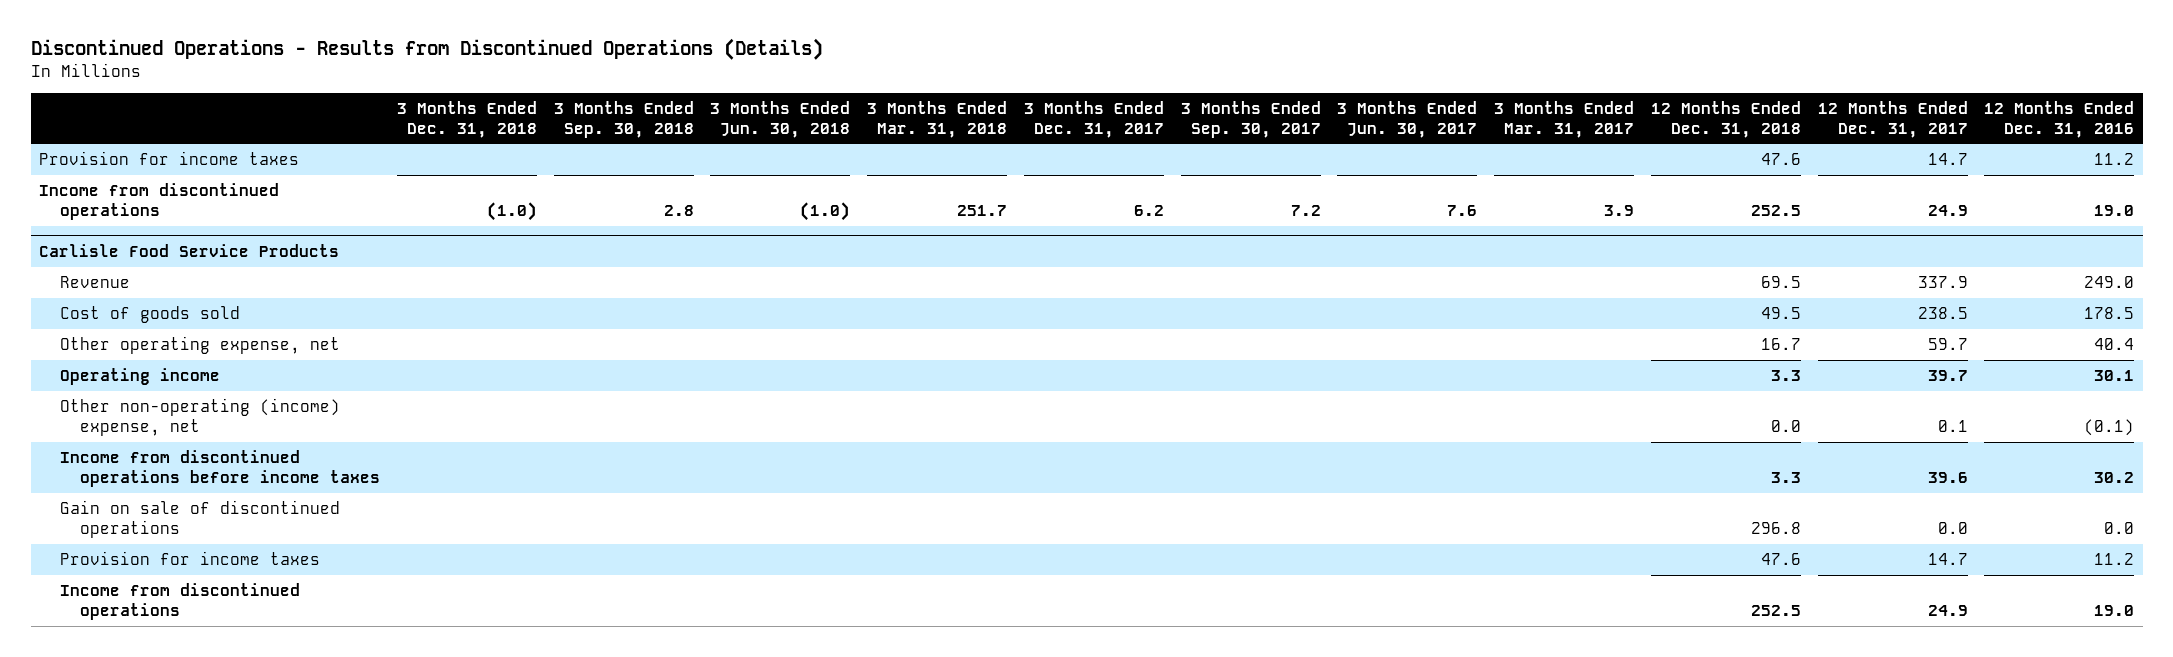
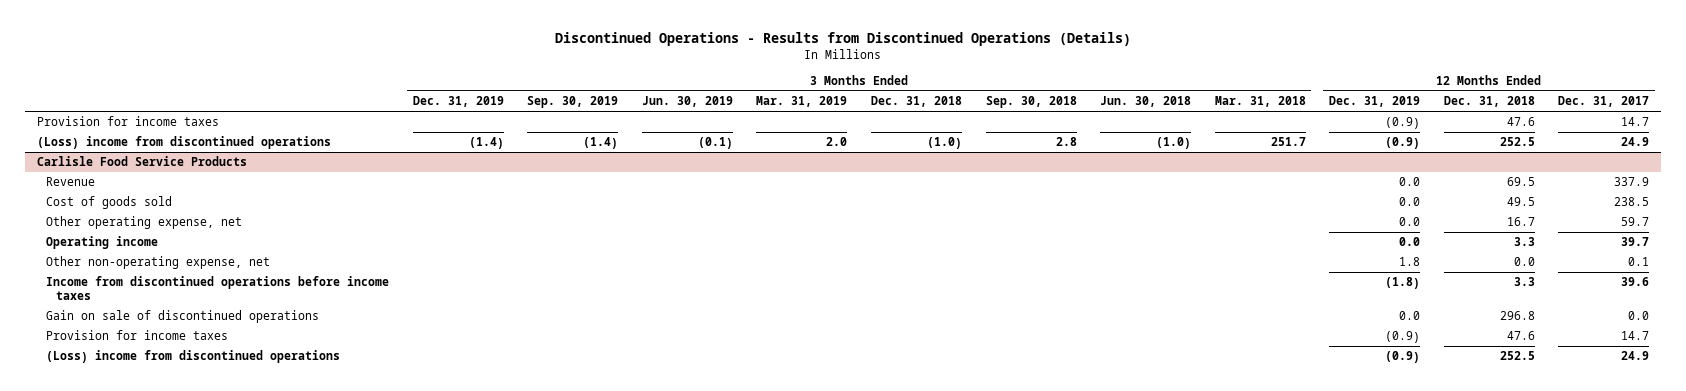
- | 3 Months Ended Dec. 31, 2018 | 3 Months Ended Sep. 30, 2018 | 3 Months Ended Jun. 30, 2018 | 3 Months Ended Mar. 31, 2018 | 3 Months Ended Dec. 31, 2017 | 3 Months Ended Sep. 30, 2017 | 3 Months Ended Jun. 30, 2017 | 3 Months Ended Mar. 31, 2017 | 12 Months Ended Dec. 31, 2018 | 12 Months Ended Dec. 31, 2017 | 12 Months Ended Dec. 31, 2016
+ | 3 Months Ended Dec. 31, 2019 | 3 Months Ended Sep. 30, 2019 | 3 Months Ended Jun. 30, 2019 | 3 Months Ended Mar. 31, 2019 | 3 Months Ended Dec. 31, 2018 | 3 Months Ended Sep. 30, 2018 | 3 Months Ended Jun. 30, 2018 | 3 Months Ended Mar. 31, 2018 | 12 Months Ended Dec. 31, 2019 | 12 Months Ended Dec. 31, 2018 | 12 Months Ended Dec. 31, 2017
- Income from discontinued operations | (1.0) | 2.8 | (1.0) | 251.7 | 6.2 | 7.2 | 7.6 | 3.9 | 252.5 | 24.9 | 19.0
+ (Loss) income from discontinued operations | (1.4) | (1.4) | (0.1) | 2.0 | (1.0) | 2.8 | (1.0) | 251.7 | (0.9) | 252.5 | 24.9
@ Carlisle Food Service Products
- Other non-operating (income) expense, net | | | | | | | | | 0.0 | 0.1 | (0.1)
+ Other non-operating expense, net | | | | | | | | | 1.8 | 0.0 | 0.1
- Income from discontinued operations | | | | | | | | | 252.5 | 24.9 | 19.0
+ (Loss) income from discontinued operations | | | | | | | | | (0.9) | 252.5 | 24.9

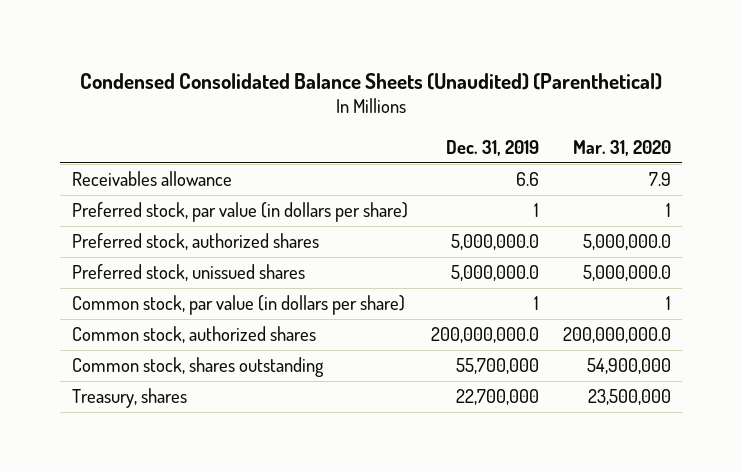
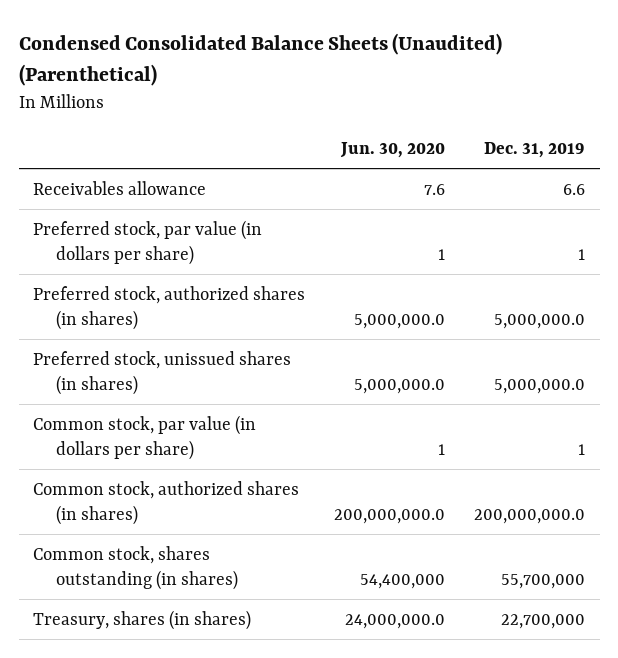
- | Dec. 31, 2019 | Mar. 31, 2020
+ | Jun. 30, 2020 | Dec. 31, 2019
- Preferred stock, authorized shares | 5,000,000.0 | 5,000,000.0
- Preferred stock, unissued shares | 5,000,000.0 | 5,000,000.0
+ Preferred stock, authorized shares (in shares) | 5,000,000.0 | 5,000,000.0
+ Preferred stock, unissued shares (in shares) | 5,000,000.0 | 5,000,000.0
- Common stock, authorized shares | 200,000,000.0 | 200,000,000.0
- Common stock, shares outstanding | 55,700,000 | 54,900,000
- Treasury, shares | 22,700,000 | 23,500,000
+ Common stock, authorized shares (in shares) | 200,000,000.0 | 200,000,000.0
+ Common stock, shares outstanding (in shares) | 54,400,000 | 55,700,000
+ Treasury, shares (in shares) | 24,000,000.0 | 22,700,000

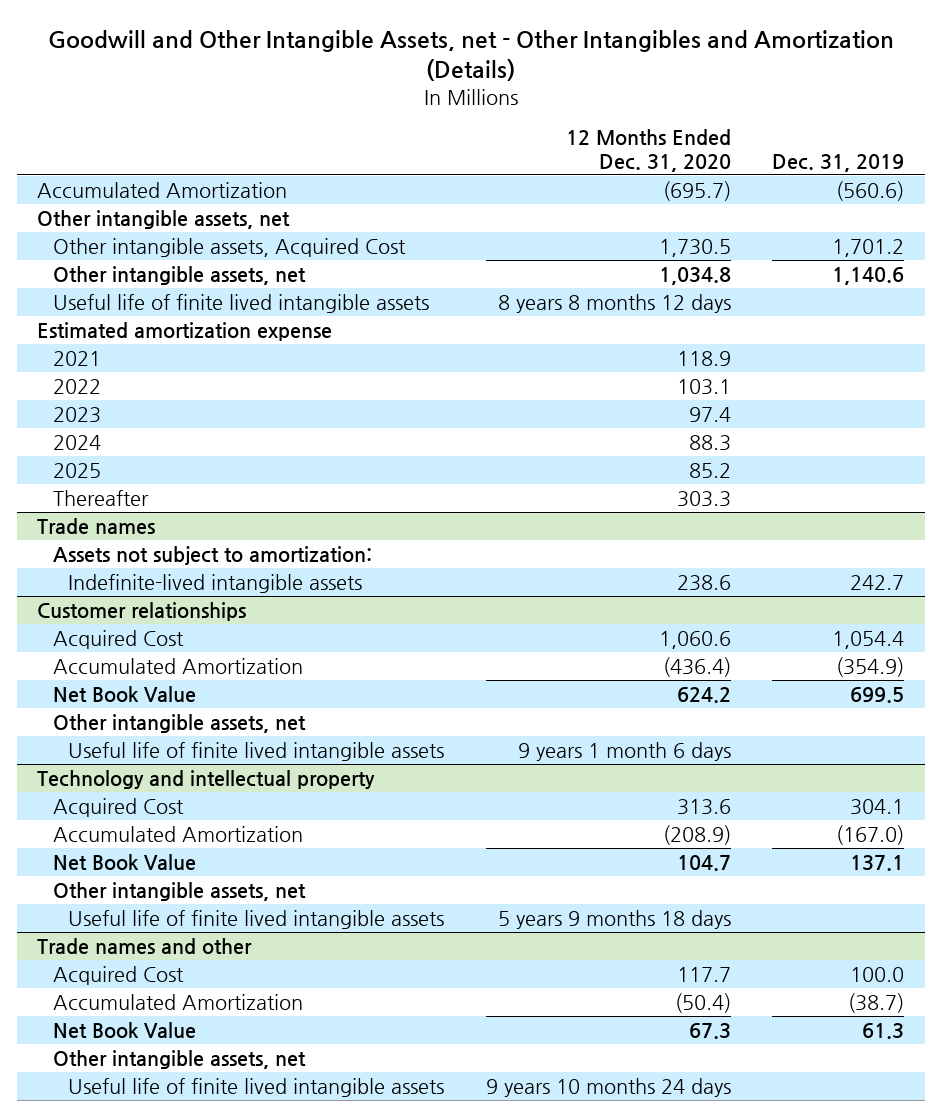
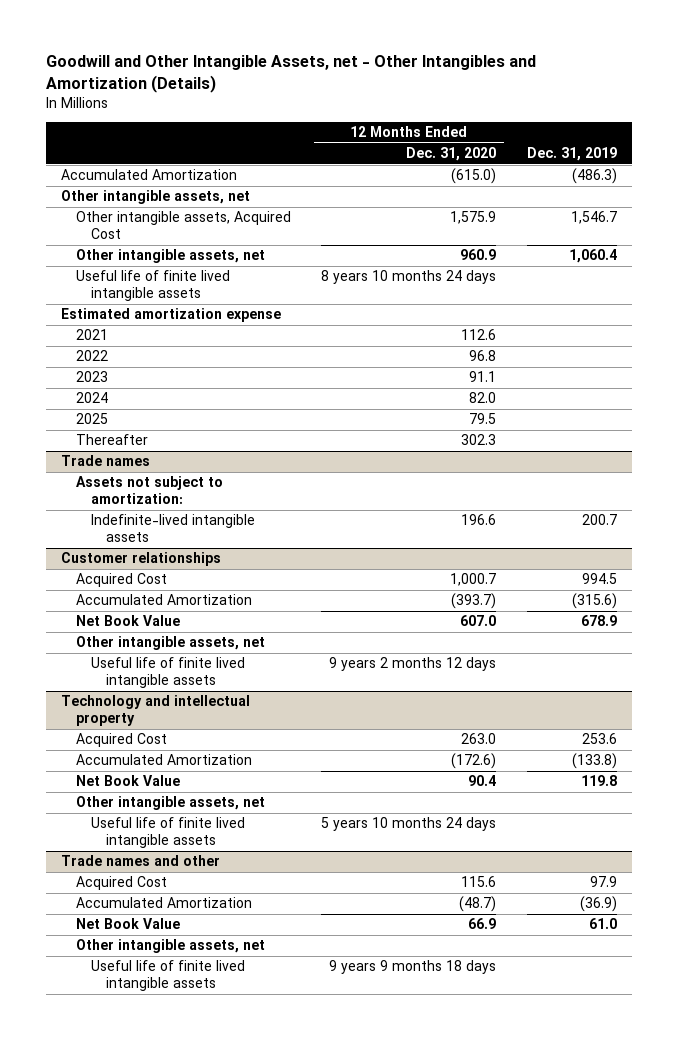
- Accumulated Amortization | (695.7) | (560.6)
+ Accumulated Amortization | (615.0) | (486.3)
- Other intangible assets, Acquired Cost | 1,730.5 | 1,701.2
- Other intangible assets, net | 1,034.8 | 1,140.6
- Useful life of finite lived intangible assets | 8 years 8 months 12 days |
+ Other intangible assets, Acquired Cost | 1,575.9 | 1,546.7
+ Other intangible assets, net | 960.9 | 1,060.4
+ Useful life of finite lived intangible assets | 8 years 10 months 24 days |
- 2021 | 118.9 |
- 2022 | 103.1 |
- 2023 | 97.4 |
- 2024 | 88.3 |
- 2025 | 85.2 |
- Thereafter | 303.3 |
+ 2021 | 112.6 |
+ 2022 | 96.8 |
+ 2023 | 91.1 |
+ 2024 | 82.0 |
+ 2025 | 79.5 |
+ Thereafter | 302.3 |
@ Trade names
- Indefinite-lived intangible assets | 238.6 | 242.7
+ Indefinite-lived intangible assets | 196.6 | 200.7
@ Customer relationships
- Acquired Cost | 1,060.6 | 1,054.4
- Accumulated Amortization | (436.4) | (354.9)
- Net Book Value | 624.2 | 699.5
+ Acquired Cost | 1,000.7 | 994.5
+ Accumulated Amortization | (393.7) | (315.6)
+ Net Book Value | 607.0 | 678.9
- Useful life of finite lived intangible assets | 9 years 1 month 6 days |
+ Useful life of finite lived intangible assets | 9 years 2 months 12 days |
@ Technology and intellectual property
- Acquired Cost | 313.6 | 304.1
- Accumulated Amortization | (208.9) | (167.0)
- Net Book Value | 104.7 | 137.1
+ Acquired Cost | 263.0 | 253.6
+ Accumulated Amortization | (172.6) | (133.8)
+ Net Book Value | 90.4 | 119.8
- Useful life of finite lived intangible assets | 5 years 9 months 18 days |
+ Useful life of finite lived intangible assets | 5 years 10 months 24 days |
@ Trade names and other
- Acquired Cost | 117.7 | 100.0
- Accumulated Amortization | (50.4) | (38.7)
- Net Book Value | 67.3 | 61.3
+ Acquired Cost | 115.6 | 97.9
+ Accumulated Amortization | (48.7) | (36.9)
+ Net Book Value | 66.9 | 61.0
- Useful life of finite lived intangible assets | 9 years 10 months 24 days |
+ Useful life of finite lived intangible assets | 9 years 9 months 18 days |

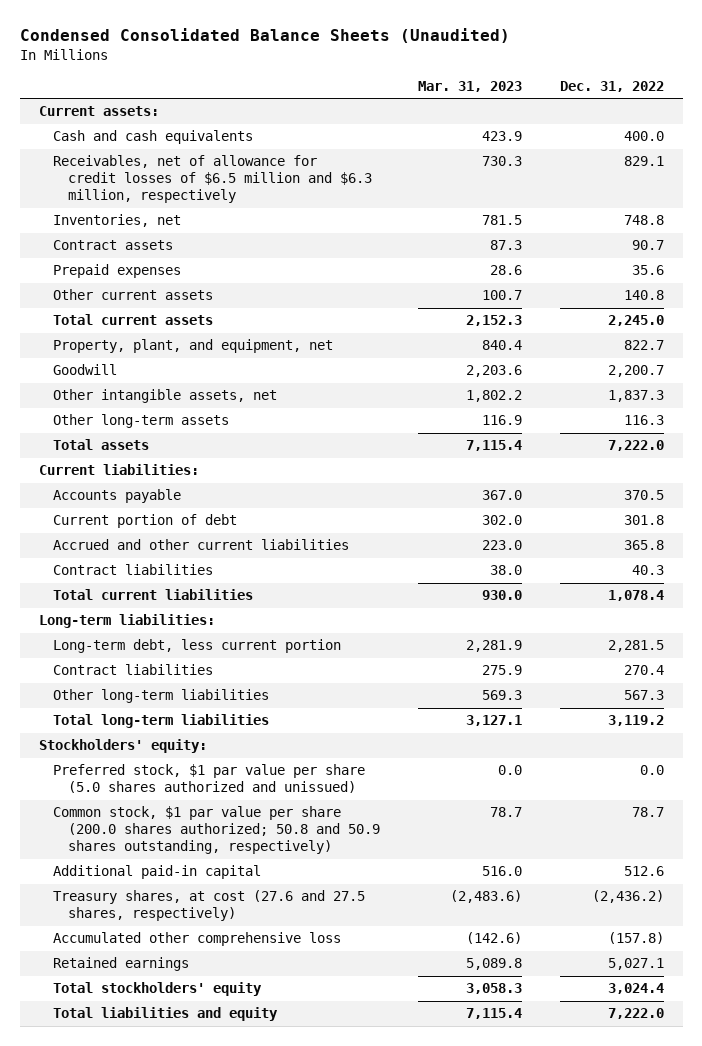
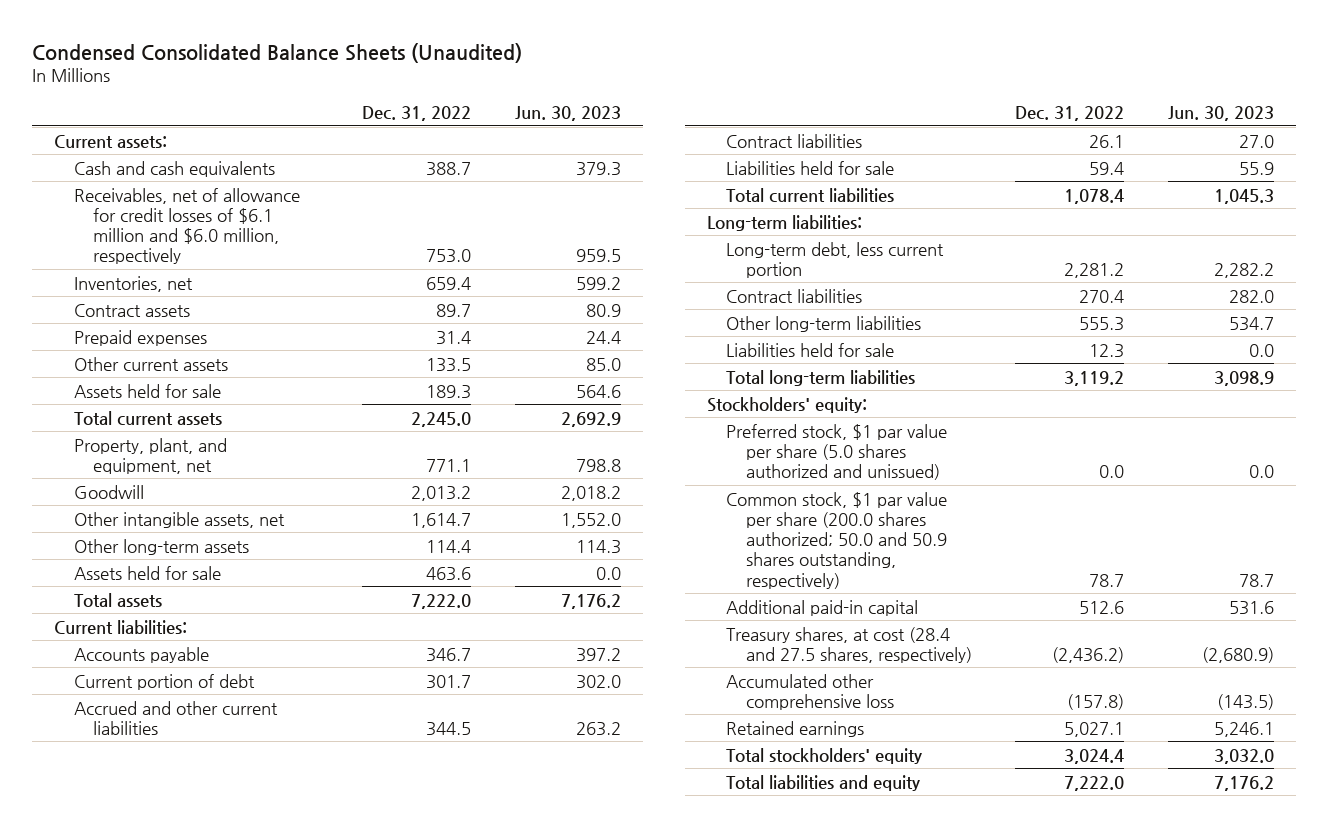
- | Mar. 31, 2023 | Dec. 31, 2022
+ | Dec. 31, 2022 | Jun. 30, 2023
- Cash and cash equivalents | 423.9 | 400.0
- Receivables, net of allowance for credit losses of $6.5 million and $6.3 million, respectively | 730.3 | 829.1
- Inventories, net | 781.5 | 748.8
- Contract assets | 87.3 | 90.7
- Prepaid expenses | 28.6 | 35.6
- Other current assets | 100.7 | 140.8
+ Cash and cash equivalents | 388.7 | 379.3
+ Receivables, net of allowance for credit losses of $6.1 million and $6.0 million, respectively | 753.0 | 959.5
+ Inventories, net | 659.4 | 599.2
+ Contract assets | 89.7 | 80.9
+ Prepaid expenses | 31.4 | 24.4
+ Other current assets | 133.5 | 85.0
+ Assets held for sale | 189.3 | 564.6
- Property, plant, and equipment, net | 840.4 | 822.7
- Goodwill | 2,203.6 | 2,200.7
- Other intangible assets, net | 1,802.2 | 1,837.3
- Other long-term assets | 116.9 | 116.3
+ Property, plant, and equipment, net | 771.1 | 798.8
+ Goodwill | 2,013.2 | 2,018.2
+ Other intangible assets, net | 1,614.7 | 1,552.0
+ Other long-term assets | 114.4 | 114.3
+ Assets held for sale | 463.6 | 0.0
- Accounts payable | 367.0 | 370.5
- Current portion of debt | 302.0 | 301.8
- Accrued and other current liabilities | 223.0 | 365.8
- Contract liabilities | 38.0 | 40.3
+ Accounts payable | 346.7 | 397.2
+ Current portion of debt | 301.7 | 302.0
+ Accrued and other current liabilities | 344.5 | 263.2
+ Contract liabilities | 26.1 | 27.0
+ Liabilities held for sale | 59.4 | 55.9
- Long-term debt, less current portion | 2,281.9 | 2,281.5
+ Long-term debt, less current portion | 2,281.2 | 2,282.2
- Other long-term liabilities | 569.3 | 567.3
+ Other long-term liabilities | 555.3 | 534.7
+ Liabilities held for sale | 12.3 | 0.0
- Common stock, $1 par value per share (200.0 shares authorized; 50.8 and 50.9 shares outstanding, respectively) | 78.7 | 78.7
+ Common stock, $1 par value per share (200.0 shares authorized; 50.0 and 50.9 shares outstanding, respectively) | 78.7 | 78.7
- Treasury shares, at cost (27.6 and 27.5 shares, respectively) | (2,483.6) | (2,436.2)
+ Treasury shares, at cost (28.4 and 27.5 shares, respectively) | (2,436.2) | (2,680.9)

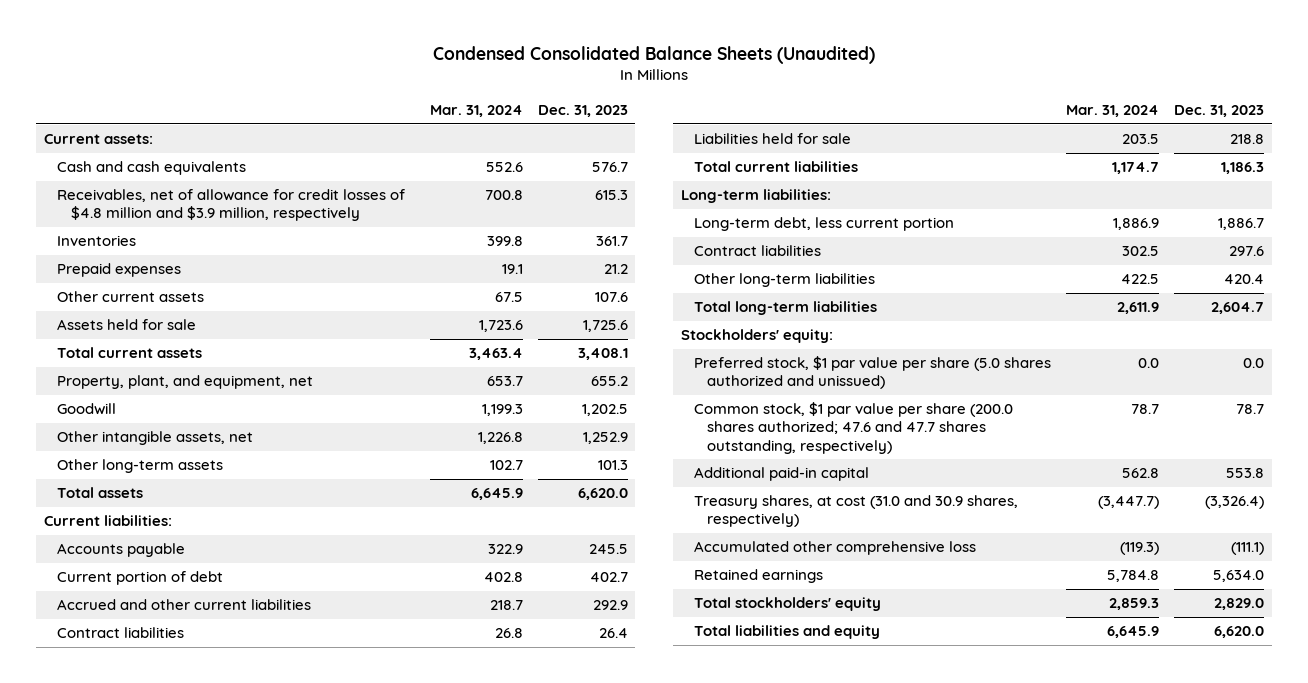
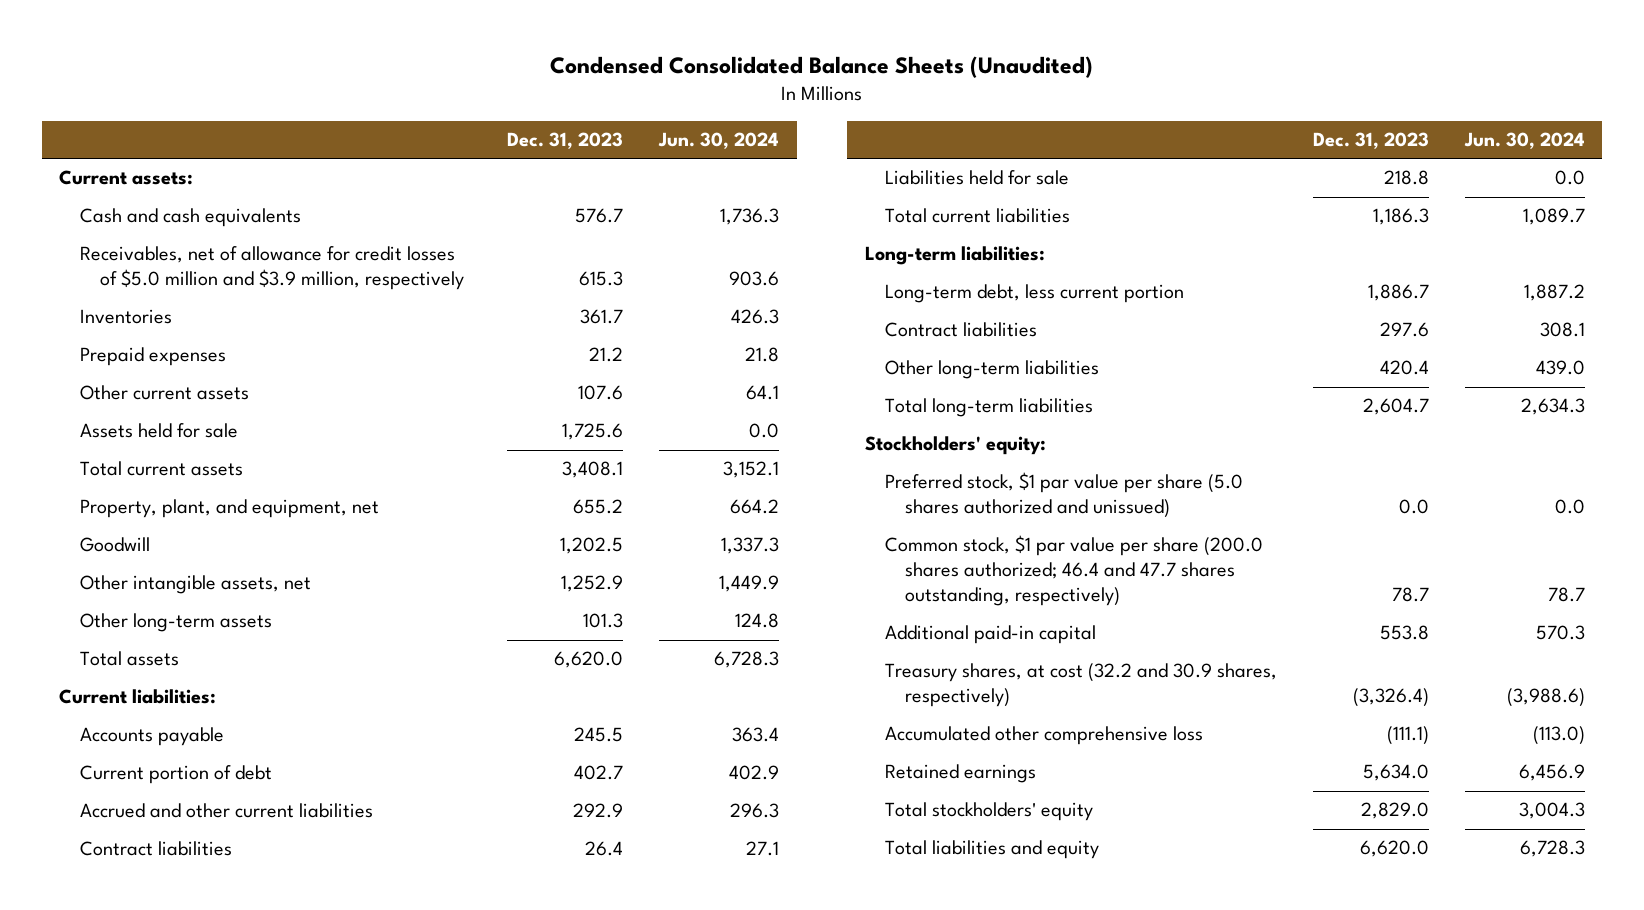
- | Mar. 31, 2024 | Dec. 31, 2023
+ | Dec. 31, 2023 | Jun. 30, 2024
- Receivables, net of allowance for credit losses of $4.8 million and $3.9 million, respectively | 700.8 | 615.3
+ Receivables, net of allowance for credit losses of $5.0 million and $3.9 million, respectively | 615.3 | 903.6
- Common stock, $1 par value per share (200.0 shares authorized; 47.6 and 47.7 shares outstanding, respectively) | 78.7 | 78.7
+ Common stock, $1 par value per share (200.0 shares authorized; 46.4 and 47.7 shares outstanding, respectively) | 78.7 | 78.7
- Treasury shares, at cost (31.0 and 30.9 shares, respectively) | (3,447.7) | (3,326.4)
+ Treasury shares, at cost (32.2 and 30.9 shares, respectively) | (3,326.4) | (3,988.6)

